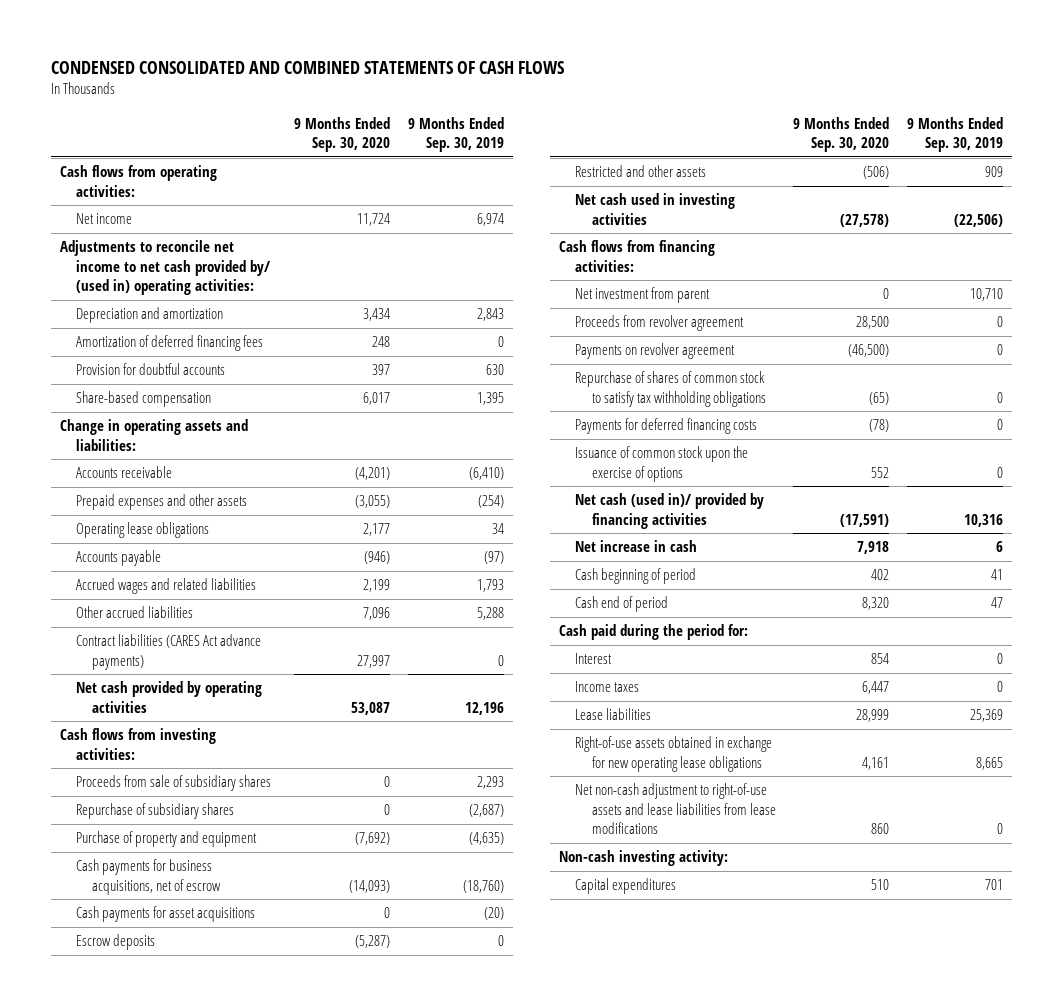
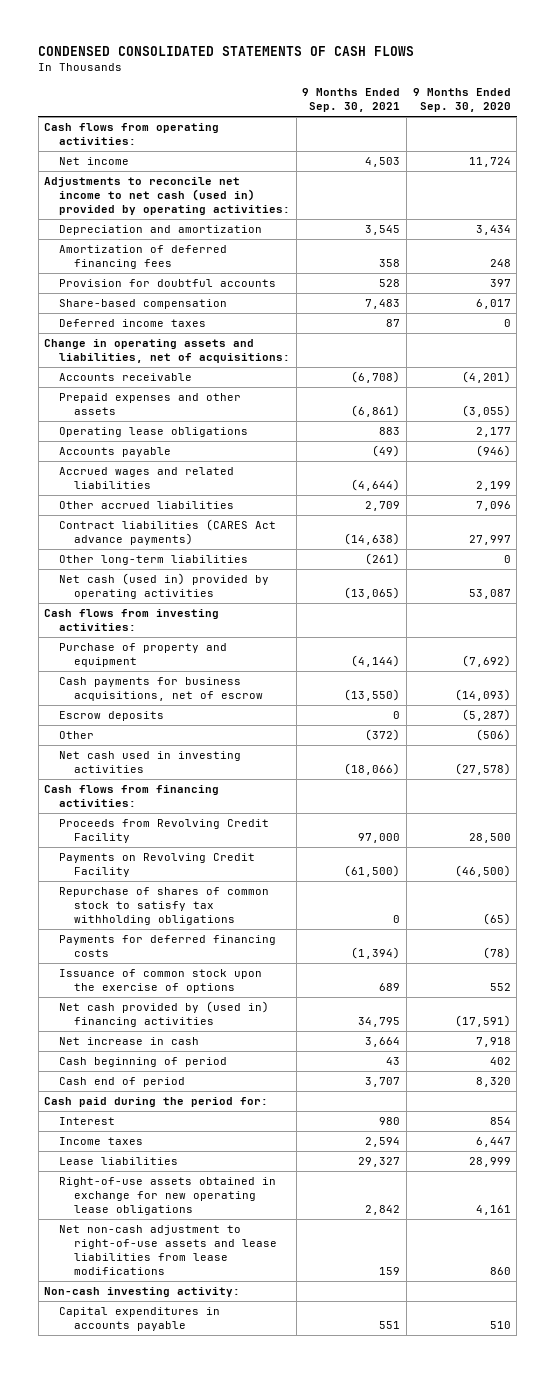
- CONDENSED CONSOLIDATED AND COMBINED STATEMENTS OF CASH FLOWS
+ CONDENSED CONSOLIDATED STATEMENTS OF CASH FLOWS
- | 9 Months Ended Sep. 30, 2020 | 9 Months Ended Sep. 30, 2019
+ | 9 Months Ended Sep. 30, 2021 | 9 Months Ended Sep. 30, 2020
- Adjustments to reconcile net income to net cash provided by/ (used in) operating activities:
+ Adjustments to reconcile net income to net cash (used in) provided by operating activities:
- Change in operating assets and liabilities:
+ Deferred income taxes | 87 | 0
+ Change in operating assets and liabilities, net of acquisitions:
- Net cash provided by operating activities | 53,087 | 12,196
+ Other long-term liabilities | (261) | 0
+ Net cash (used in) provided by operating activities | (13,065) | 53,087
- Proceeds from sale of subsidiary shares | 0 | 2,293
- Repurchase of subsidiary shares | 0 | (2,687)
- Cash payments for asset acquisitions | 0 | (20)
- Restricted and other assets | (506) | 909
+ Other | (372) | (506)
- Net investment from parent | 0 | 10,710
- Proceeds from revolver agreement | 28,500 | 0
- Payments on revolver agreement | (46,500) | 0
+ Proceeds from Revolving Credit Facility | 97,000 | 28,500
+ Payments on Revolving Credit Facility | (61,500) | (46,500)
- Net cash (used in)/ provided by financing activities | (17,591) | 10,316
+ Net cash provided by (used in) financing activities | 34,795 | (17,591)
- Capital expenditures | 510 | 701
+ Capital expenditures in accounts payable | 551 | 510

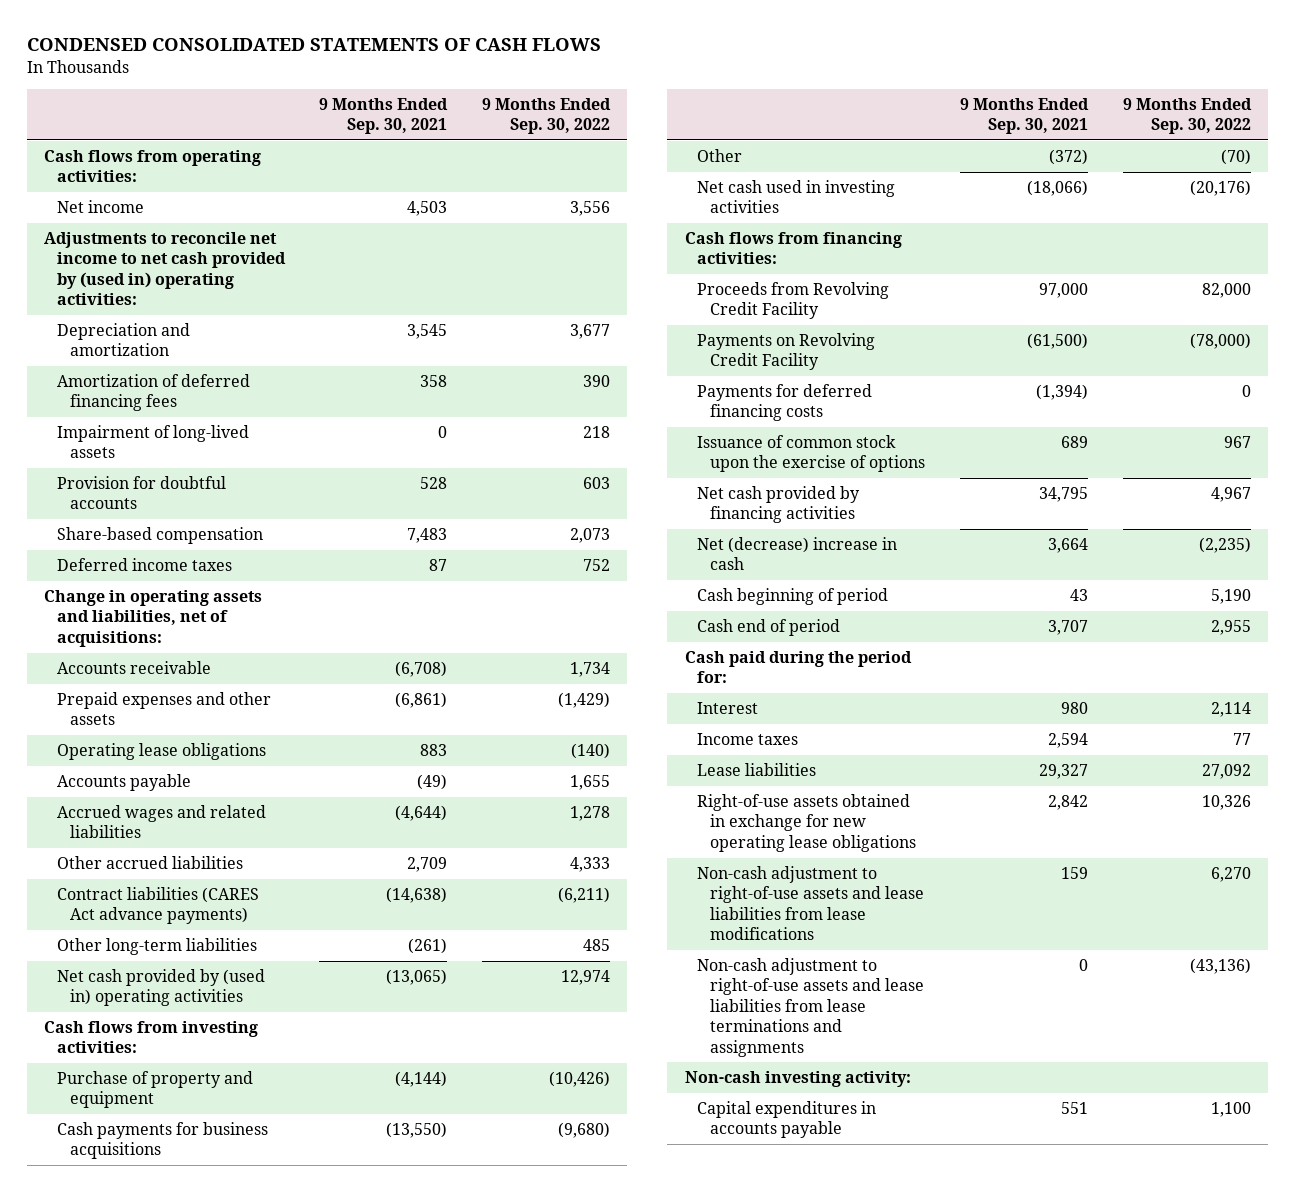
- | 9 Months Ended Sep. 30, 2021 | 9 Months Ended Sep. 30, 2020
+ | 9 Months Ended Sep. 30, 2021 | 9 Months Ended Sep. 30, 2022
- Adjustments to reconcile net income to net cash (used in) provided by operating activities:
+ Adjustments to reconcile net income to net cash provided by (used in) operating activities:
+ Impairment of long-lived assets | 0 | 218
- Net cash (used in) provided by operating activities | (13,065) | 53,087
+ Net cash provided by (used in) operating activities | (13,065) | 12,974
- Cash payments for business acquisitions, net of escrow | (13,550) | (14,093)
- Escrow deposits | 0 | (5,287)
+ Cash payments for business acquisitions | (13,550) | (9,680)
- Repurchase of shares of common stock to satisfy tax withholding obligations | 0 | (65)
- Net cash provided by (used in) financing activities | 34,795 | (17,591)
- Net increase in cash | 3,664 | 7,918
+ Net cash provided by financing activities | 34,795 | 4,967
+ Net (decrease) increase in cash | 3,664 | (2,235)
- Net non-cash adjustment to right-of-use assets and lease liabilities from lease modifications | 159 | 860
+ Non-cash adjustment to right-of-use assets and lease liabilities from lease modifications | 159 | 6,270
+ Non-cash adjustment to right-of-use assets and lease liabilities from lease terminations and assignments | 0 | (43,136)

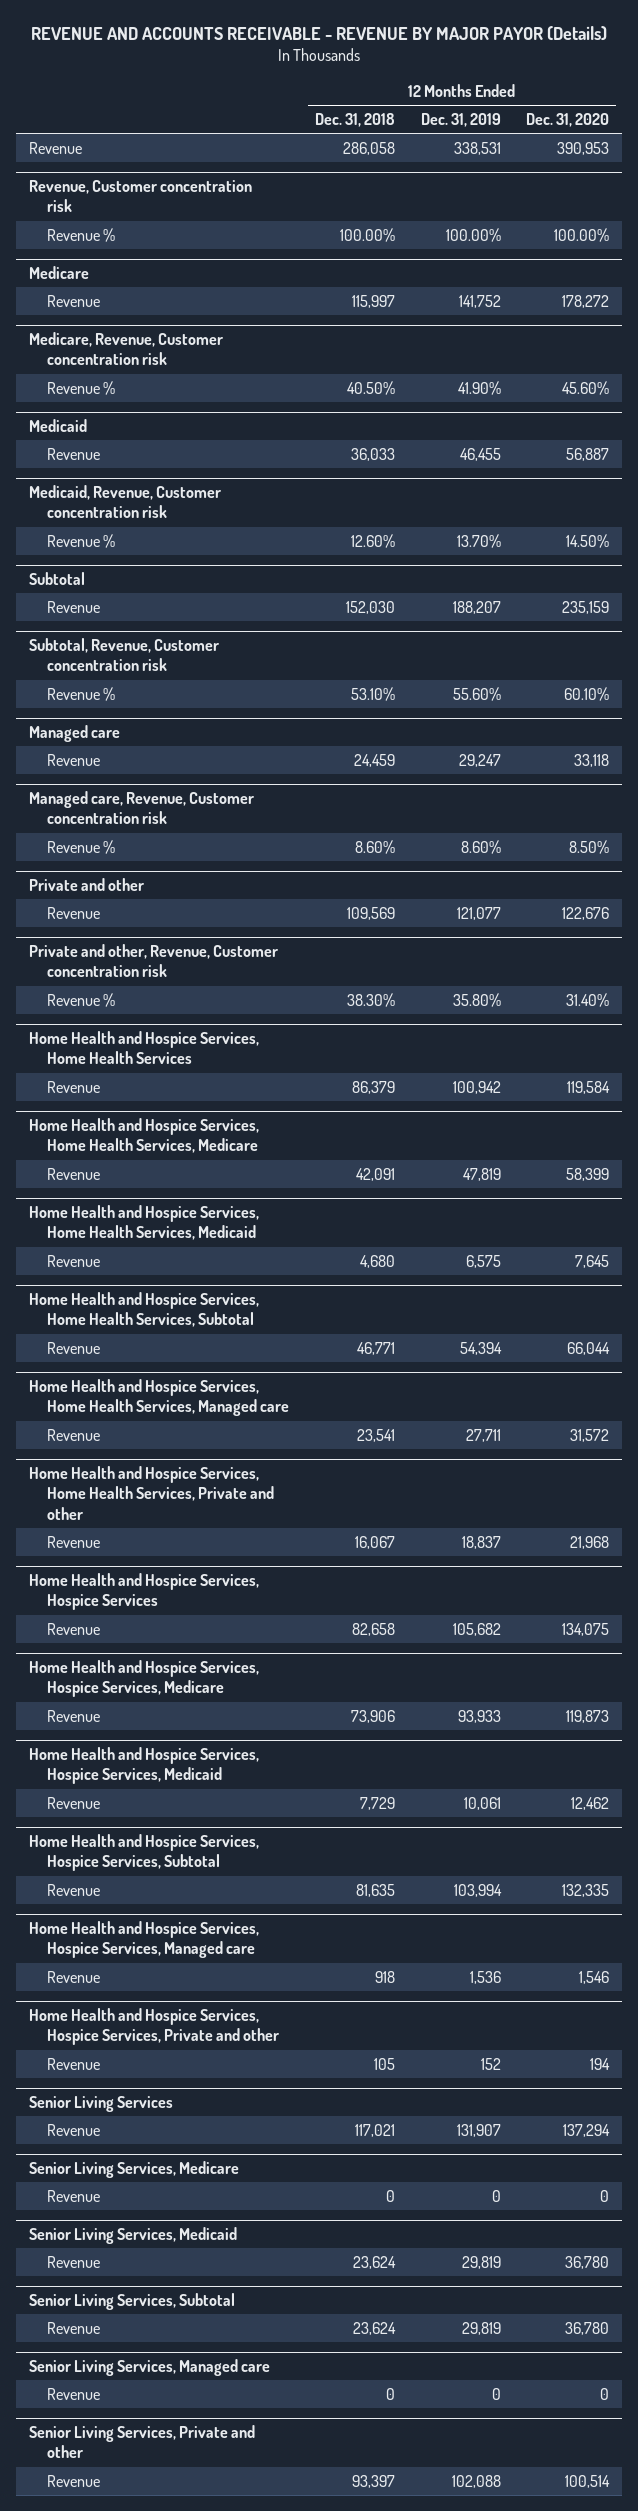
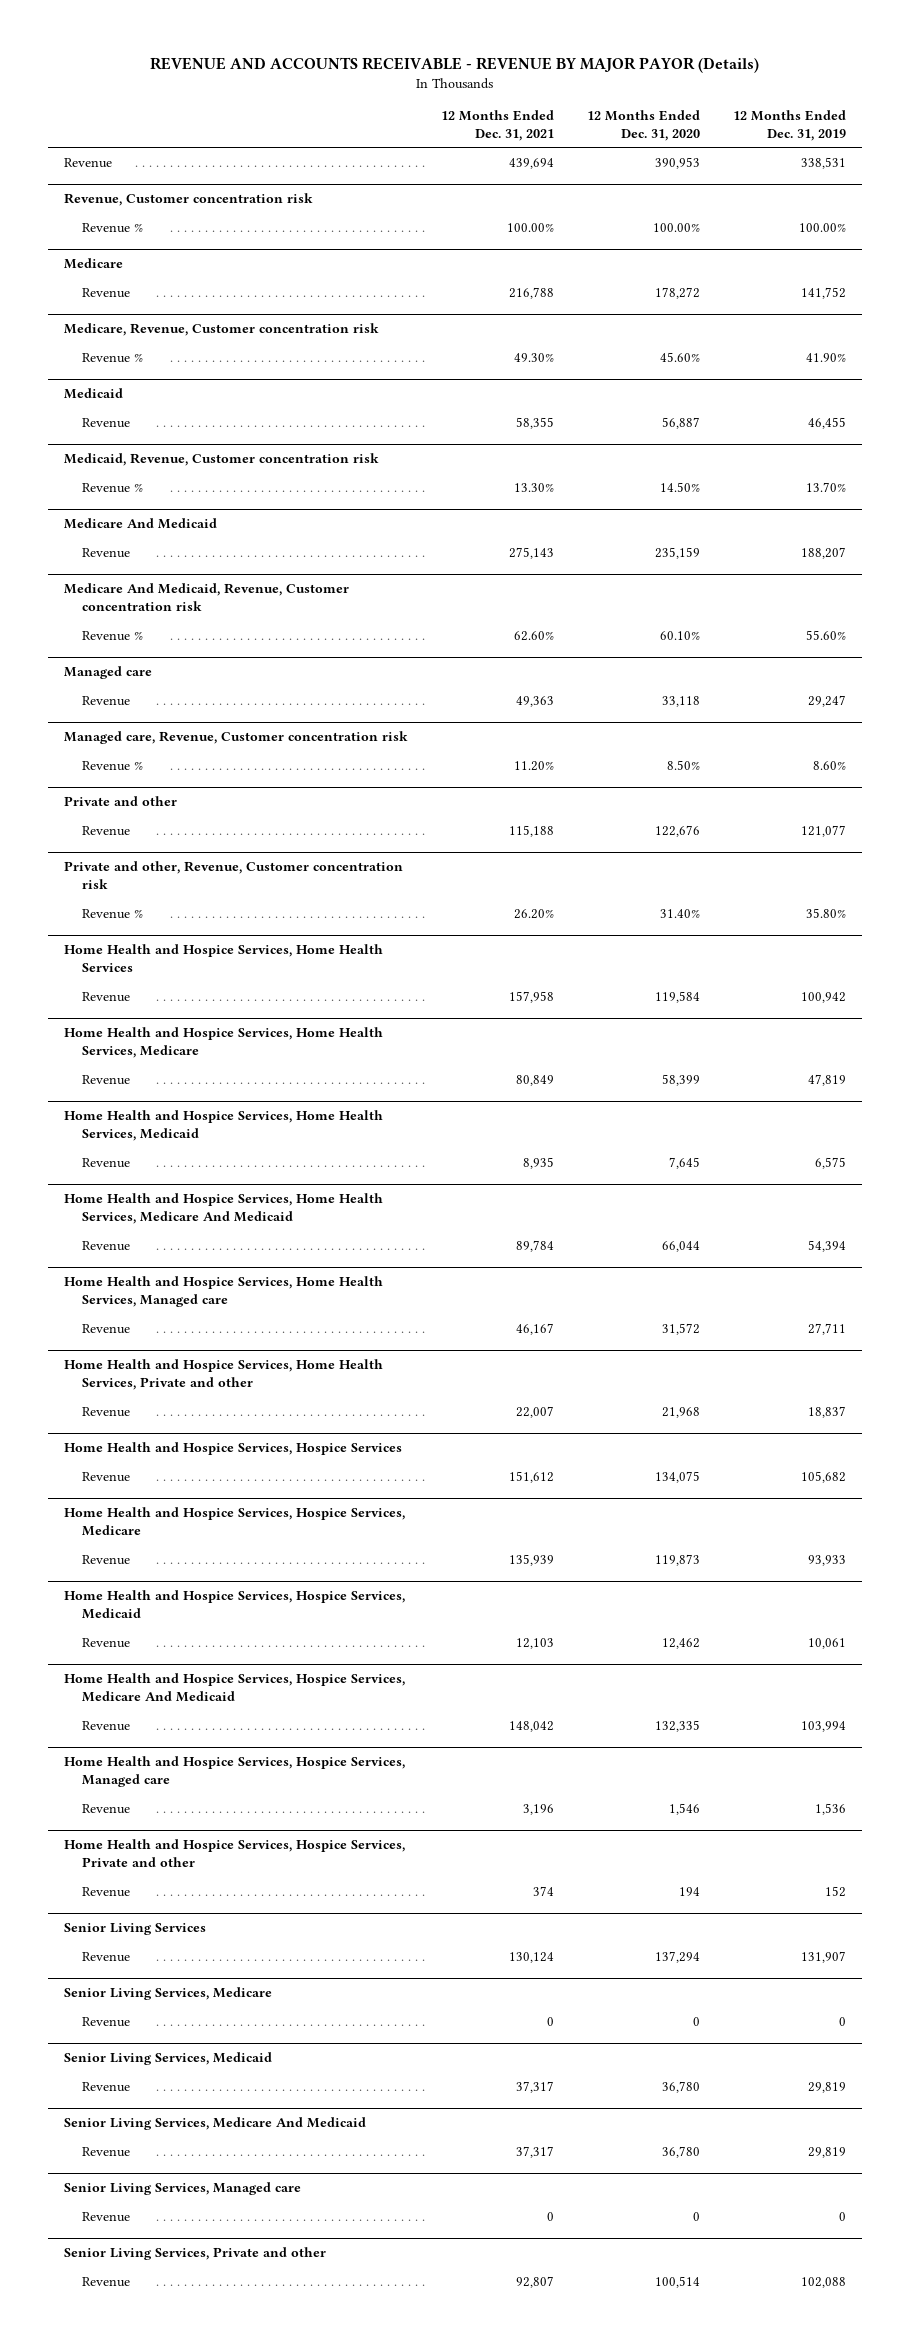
- | 12 Months Ended Dec. 31, 2018 | 12 Months Ended Dec. 31, 2019 | 12 Months Ended Dec. 31, 2020
+ | 12 Months Ended Dec. 31, 2021 | 12 Months Ended Dec. 31, 2020 | 12 Months Ended Dec. 31, 2019
- Subtotal
+ Medicare And Medicaid
- Subtotal, Revenue, Customer concentration risk
+ Medicare And Medicaid, Revenue, Customer concentration risk
- Home Health and Hospice Services, Home Health Services, Subtotal
+ Home Health and Hospice Services, Home Health Services, Medicare And Medicaid
- Home Health and Hospice Services, Hospice Services, Subtotal
+ Home Health and Hospice Services, Hospice Services, Medicare And Medicaid
- Senior Living Services, Subtotal
+ Senior Living Services, Medicare And Medicaid

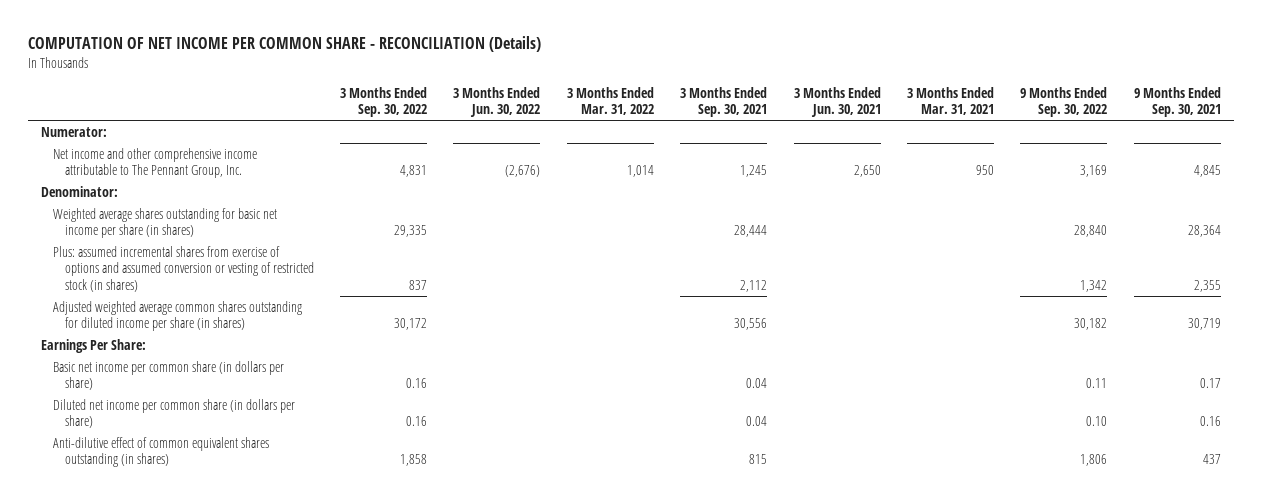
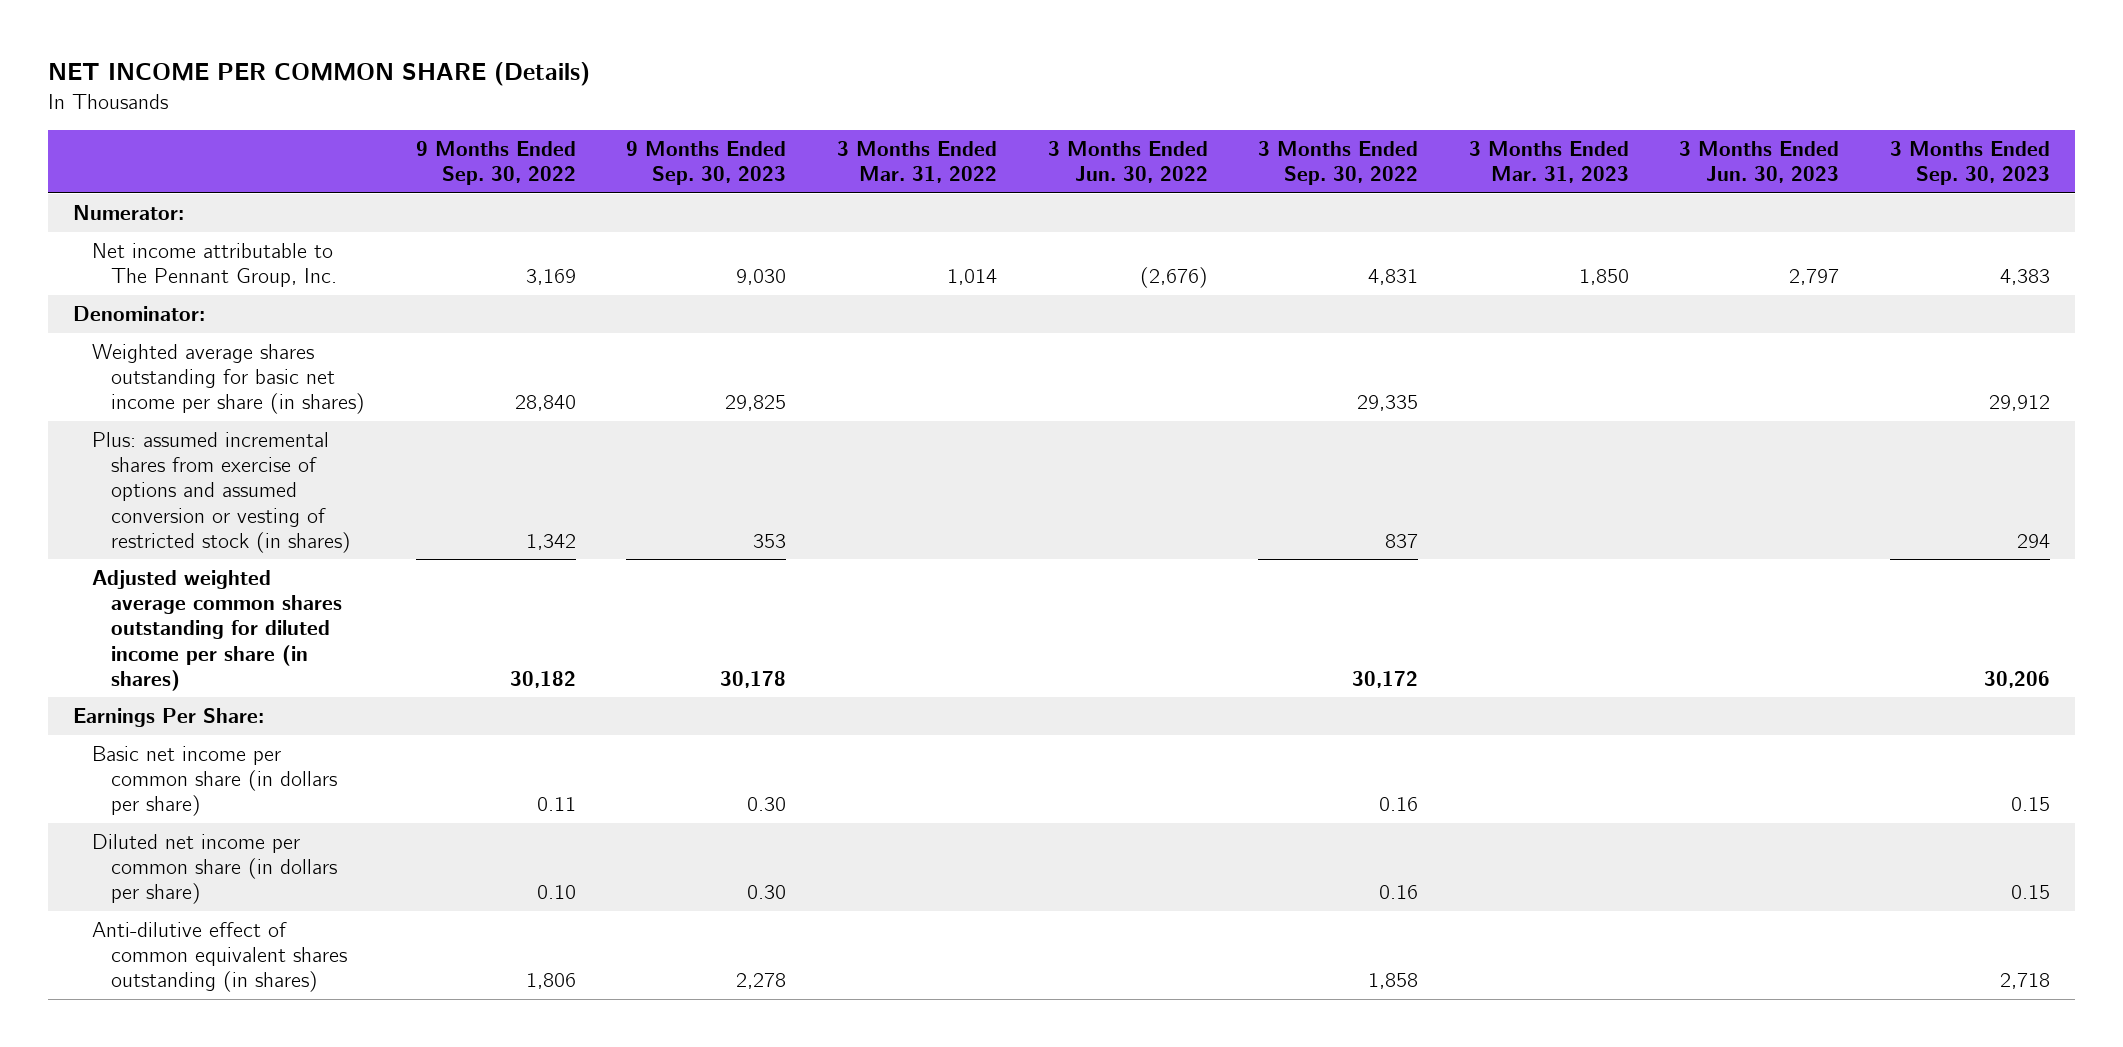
- COMPUTATION OF NET INCOME PER COMMON SHARE - RECONCILIATION (Details)
+ NET INCOME PER COMMON SHARE (Details)
- | 3 Months Ended Sep. 30, 2022 | 3 Months Ended Jun. 30, 2022 | 3 Months Ended Mar. 31, 2022 | 3 Months Ended Sep. 30, 2021 | 3 Months Ended Jun. 30, 2021 | 3 Months Ended Mar. 31, 2021 | 9 Months Ended Sep. 30, 2022 | 9 Months Ended Sep. 30, 2021
+ | 9 Months Ended Sep. 30, 2022 | 9 Months Ended Sep. 30, 2023 | 3 Months Ended Mar. 31, 2022 | 3 Months Ended Jun. 30, 2022 | 3 Months Ended Sep. 30, 2022 | 3 Months Ended Mar. 31, 2023 | 3 Months Ended Jun. 30, 2023 | 3 Months Ended Sep. 30, 2023
- Net income and other comprehensive income attributable to The Pennant Group, Inc. | 4,831 | (2,676) | 1,014 | 1,245 | 2,650 | 950 | 3,169 | 4,845
+ Net income attributable to The Pennant Group, Inc. | 3,169 | 9,030 | 1,014 | (2,676) | 4,831 | 1,850 | 2,797 | 4,383

